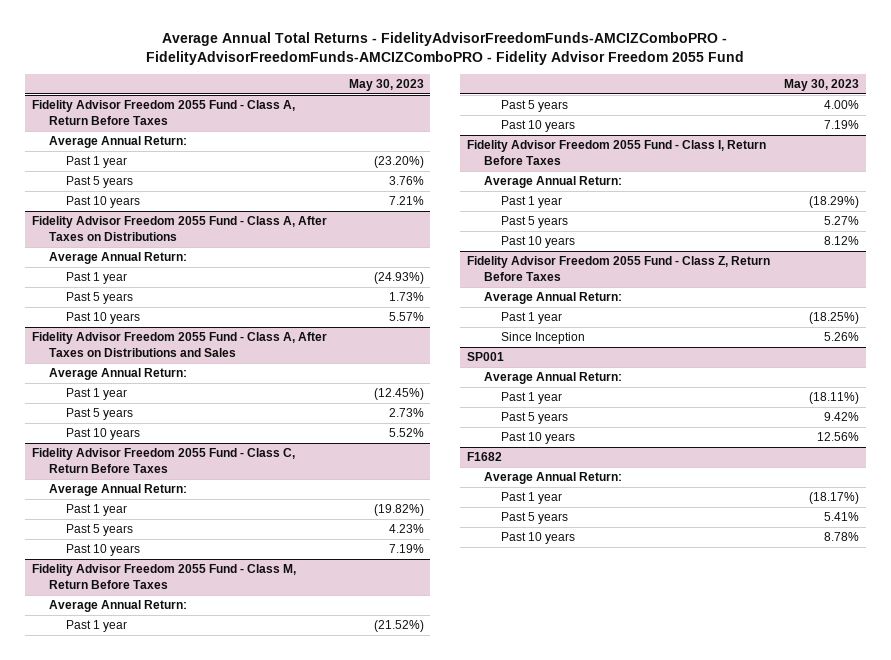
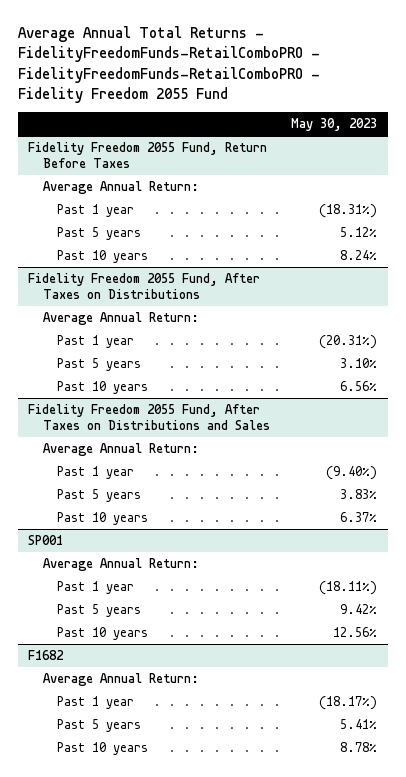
- Average Annual Total Returns - FidelityAdvisorFreedomFunds-AMCIZComboPRO - FidelityAdvisorFreedomFunds-AMCIZComboPRO - Fidelity Advisor Freedom 2055 Fund
+ Average Annual Total Returns - FidelityFreedomFunds-RetailComboPRO - FidelityFreedomFunds-RetailComboPRO - Fidelity Freedom 2055 Fund
- Fidelity Advisor Freedom 2055 Fund - Class A, Return Before Taxes
- Average Annual Return:
- Past 1 year | (23.20%)
- Past 5 years | 3.76%
- Past 10 years | 7.21%
- Fidelity Advisor Freedom 2055 Fund - Class A, After Taxes on Distributions
- Average Annual Return:
- Past 1 year | (24.93%)
- Past 5 years | 1.73%
- Past 10 years | 5.57%
- Fidelity Advisor Freedom 2055 Fund - Class A, After Taxes on Distributions and Sales
- Average Annual Return:
- Past 1 year | (12.45%)
- Past 5 years | 2.73%
- Past 10 years | 5.52%
- Fidelity Advisor Freedom 2055 Fund - Class C, Return Before Taxes
- Average Annual Return:
- Past 1 year | (19.82%)
- Past 5 years | 4.23%
- Past 10 years | 7.19%
- Fidelity Advisor Freedom 2055 Fund - Class M, Return Before Taxes
+ Fidelity Freedom 2055 Fund, Return Before Taxes
- Past 1 year | (21.52%)
- Past 5 years | 4.00%
- Past 10 years | 7.19%
- Fidelity Advisor Freedom 2055 Fund - Class I, Return Before Taxes
+ Past 1 year | (18.31%)
+ Past 5 years | 5.12%
+ Past 10 years | 8.24%
+ Fidelity Freedom 2055 Fund, After Taxes on Distributions
- Past 1 year | (18.29%)
- Past 5 years | 5.27%
- Past 10 years | 8.12%
- Fidelity Advisor Freedom 2055 Fund - Class Z, Return Before Taxes
+ Past 1 year | (20.31%)
+ Past 5 years | 3.10%
+ Past 10 years | 6.56%
+ Fidelity Freedom 2055 Fund, After Taxes on Distributions and Sales
- Past 1 year | (18.25%)
- Since Inception | 5.26%
+ Past 1 year | (9.40%)
+ Past 5 years | 3.83%
+ Past 10 years | 6.37%

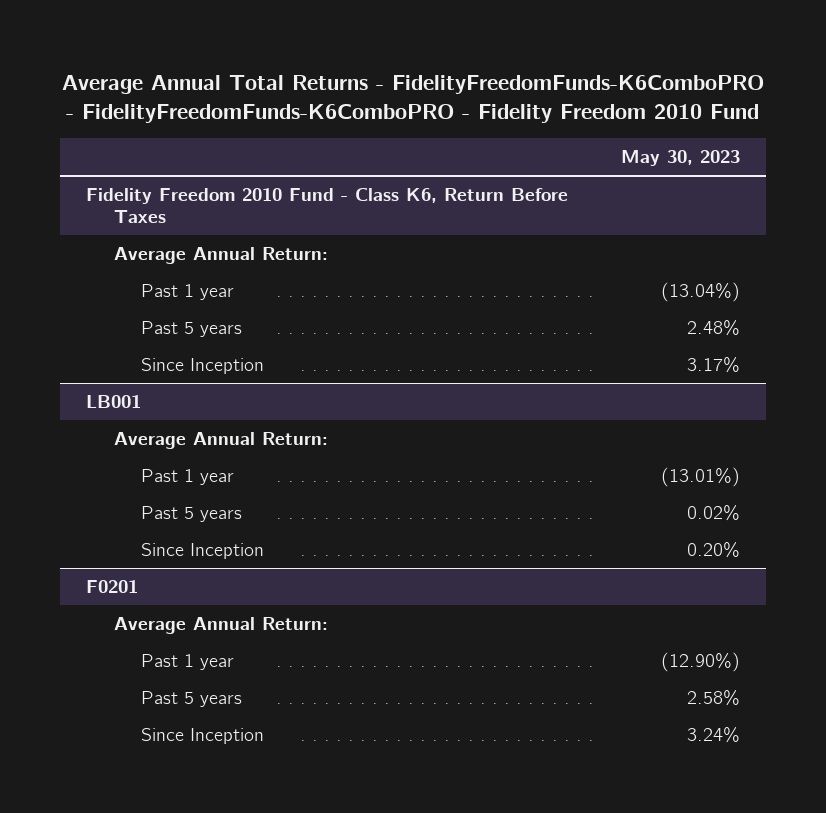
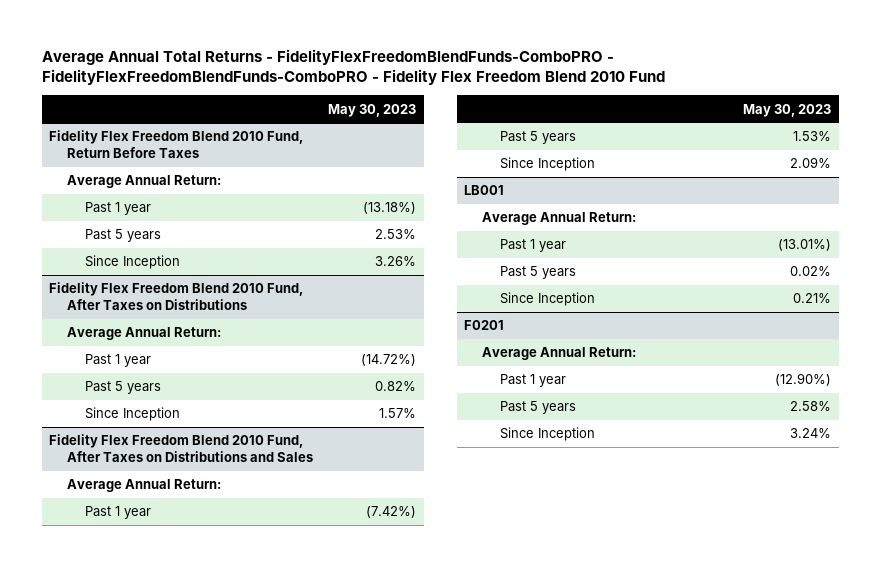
- Average Annual Total Returns - FidelityFreedomFunds-K6ComboPRO - FidelityFreedomFunds-K6ComboPRO - Fidelity Freedom 2010 Fund
+ Average Annual Total Returns - FidelityFlexFreedomBlendFunds-ComboPRO - FidelityFlexFreedomBlendFunds-ComboPRO - Fidelity Flex Freedom Blend 2010 Fund
- Fidelity Freedom 2010 Fund - Class K6, Return Before Taxes
+ Fidelity Flex Freedom Blend 2010 Fund, Return Before Taxes
- Past 1 year | (13.04%)
- Past 5 years | 2.48%
- Since Inception | 3.17%
+ Past 1 year | (13.18%)
+ Past 5 years | 2.53%
+ Since Inception | 3.26%
+ Fidelity Flex Freedom Blend 2010 Fund, After Taxes on Distributions
+ Average Annual Return:
+ Past 1 year | (14.72%)
+ Past 5 years | 0.82%
+ Since Inception | 1.57%
+ Fidelity Flex Freedom Blend 2010 Fund, After Taxes on Distributions and Sales
+ Average Annual Return:
+ Past 1 year | (7.42%)
+ Past 5 years | 1.53%
+ Since Inception | 2.09%
@ LB001
- Since Inception | 0.20%
+ Since Inception | 0.21%

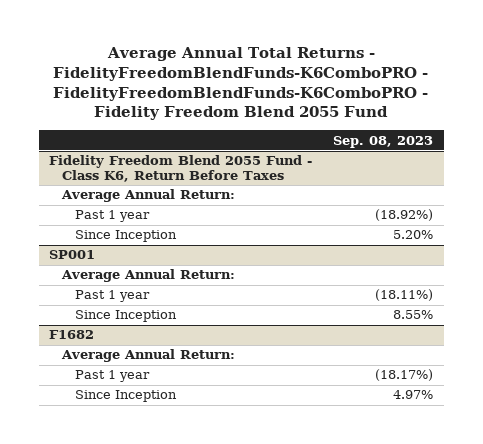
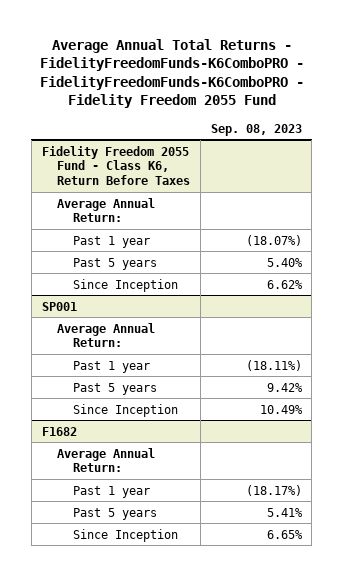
- Average Annual Total Returns - FidelityFreedomBlendFunds-K6ComboPRO - FidelityFreedomBlendFunds-K6ComboPRO - Fidelity Freedom Blend 2055 Fund
+ Average Annual Total Returns - FidelityFreedomFunds-K6ComboPRO - FidelityFreedomFunds-K6ComboPRO - Fidelity Freedom 2055 Fund
- Fidelity Freedom Blend 2055 Fund - Class K6, Return Before Taxes
+ Fidelity Freedom 2055 Fund - Class K6, Return Before Taxes
- Past 1 year | (18.92%)
- Since Inception | 5.20%
+ Past 1 year | (18.07%)
+ Past 5 years | 5.40%
+ Since Inception | 6.62%
@ SP001
- Since Inception | 8.55%
+ Past 5 years | 9.42%
+ Since Inception | 10.49%
@ F1682
- Since Inception | 4.97%
+ Past 5 years | 5.41%
+ Since Inception | 6.65%

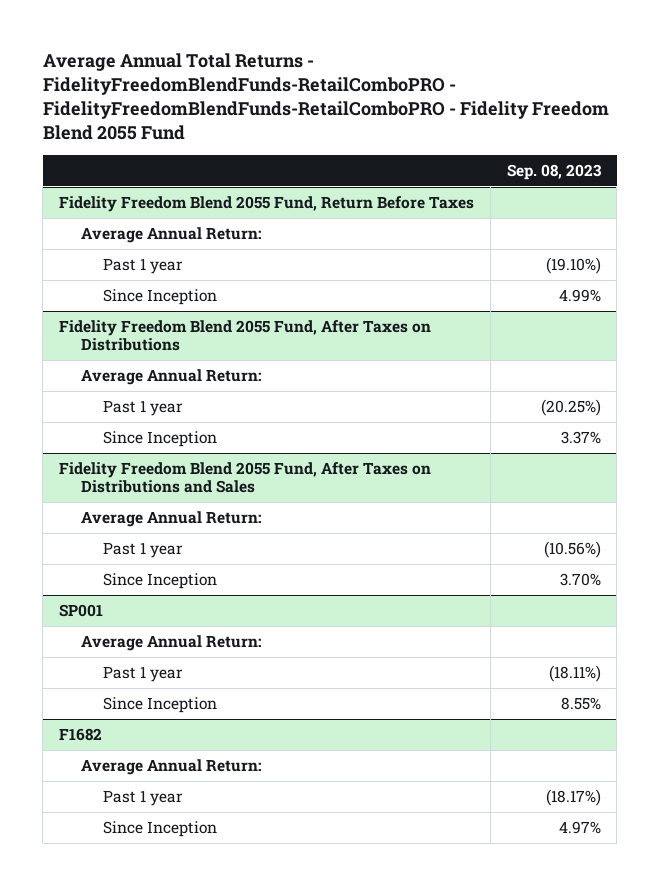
- Average Annual Total Returns - FidelityFreedomFunds-K6ComboPRO - FidelityFreedomFunds-K6ComboPRO - Fidelity Freedom 2055 Fund
+ Average Annual Total Returns - FidelityFreedomBlendFunds-RetailComboPRO - FidelityFreedomBlendFunds-RetailComboPRO - Fidelity Freedom Blend 2055 Fund
- Fidelity Freedom 2055 Fund - Class K6, Return Before Taxes
+ Fidelity Freedom Blend 2055 Fund, Return Before Taxes
- Past 1 year | (18.07%)
- Past 5 years | 5.40%
- Since Inception | 6.62%
+ Past 1 year | (19.10%)
+ Since Inception | 4.99%
+ Fidelity Freedom Blend 2055 Fund, After Taxes on Distributions
+ Average Annual Return:
+ Past 1 year | (20.25%)
+ Since Inception | 3.37%
+ Fidelity Freedom Blend 2055 Fund, After Taxes on Distributions and Sales
+ Average Annual Return:
+ Past 1 year | (10.56%)
+ Since Inception | 3.70%
@ SP001
- Past 5 years | 9.42%
- Since Inception | 10.49%
+ Since Inception | 8.55%
@ F1682
- Past 5 years | 5.41%
- Since Inception | 6.65%
+ Since Inception | 4.97%

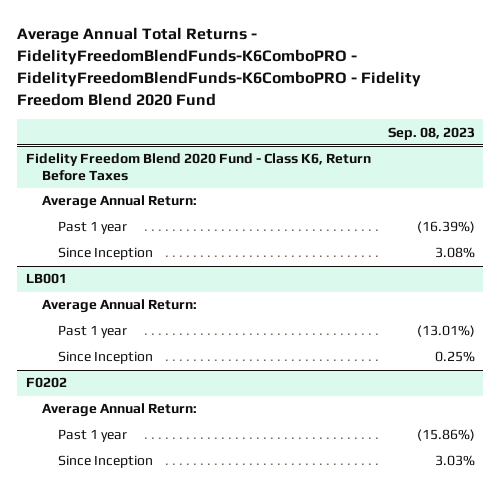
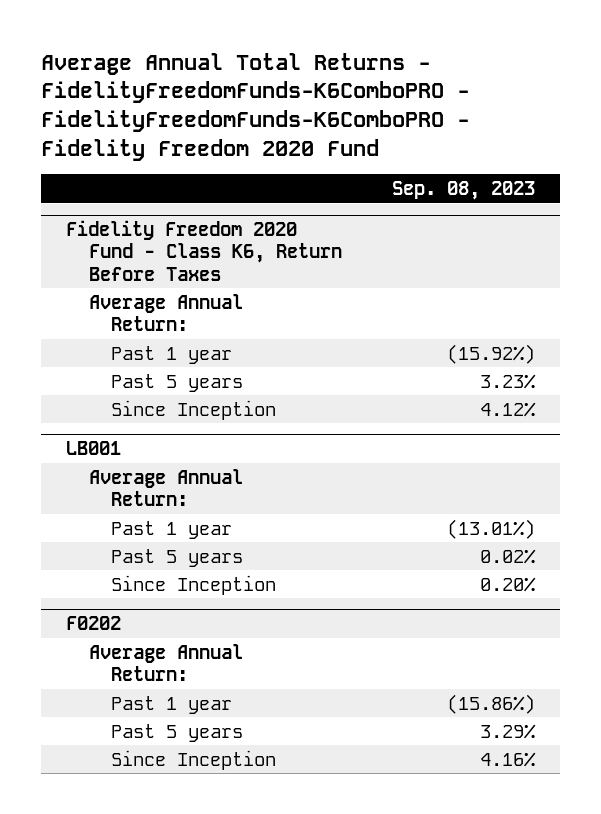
- Average Annual Total Returns - FidelityFreedomBlendFunds-K6ComboPRO - FidelityFreedomBlendFunds-K6ComboPRO - Fidelity Freedom Blend 2020 Fund
+ Average Annual Total Returns - FidelityFreedomFunds-K6ComboPRO - FidelityFreedomFunds-K6ComboPRO - Fidelity Freedom 2020 Fund
- Fidelity Freedom Blend 2020 Fund - Class K6, Return Before Taxes
+ Fidelity Freedom 2020 Fund - Class K6, Return Before Taxes
- Past 1 year | (16.39%)
- Since Inception | 3.08%
+ Past 1 year | (15.92%)
+ Past 5 years | 3.23%
+ Since Inception | 4.12%
@ LB001
- Since Inception | 0.25%
+ Past 5 years | 0.02%
+ Since Inception | 0.20%
@ F0202
- Since Inception | 3.03%
+ Past 5 years | 3.29%
+ Since Inception | 4.16%

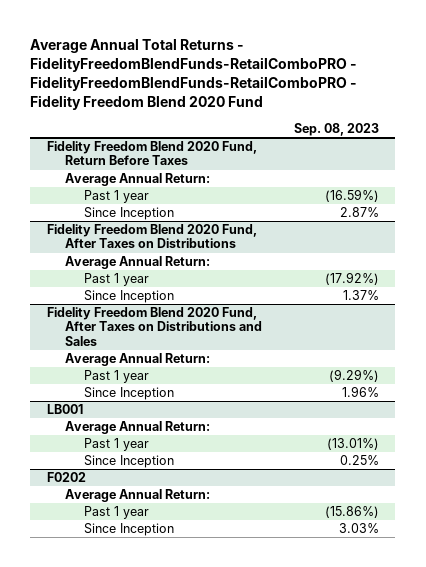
- Average Annual Total Returns - FidelityFreedomFunds-K6ComboPRO - FidelityFreedomFunds-K6ComboPRO - Fidelity Freedom 2020 Fund
+ Average Annual Total Returns - FidelityFreedomBlendFunds-RetailComboPRO - FidelityFreedomBlendFunds-RetailComboPRO - Fidelity Freedom Blend 2020 Fund
- Fidelity Freedom 2020 Fund - Class K6, Return Before Taxes
+ Fidelity Freedom Blend 2020 Fund, Return Before Taxes
- Past 1 year | (15.92%)
- Past 5 years | 3.23%
- Since Inception | 4.12%
+ Past 1 year | (16.59%)
+ Since Inception | 2.87%
+ Fidelity Freedom Blend 2020 Fund, After Taxes on Distributions
+ Average Annual Return:
+ Past 1 year | (17.92%)
+ Since Inception | 1.37%
+ Fidelity Freedom Blend 2020 Fund, After Taxes on Distributions and Sales
+ Average Annual Return:
+ Past 1 year | (9.29%)
+ Since Inception | 1.96%
@ LB001
- Past 5 years | 0.02%
- Since Inception | 0.20%
+ Since Inception | 0.25%
@ F0202
- Past 5 years | 3.29%
- Since Inception | 4.16%
+ Since Inception | 3.03%

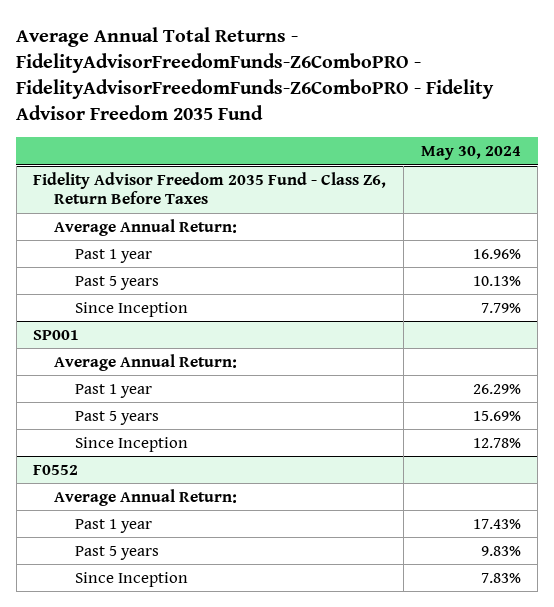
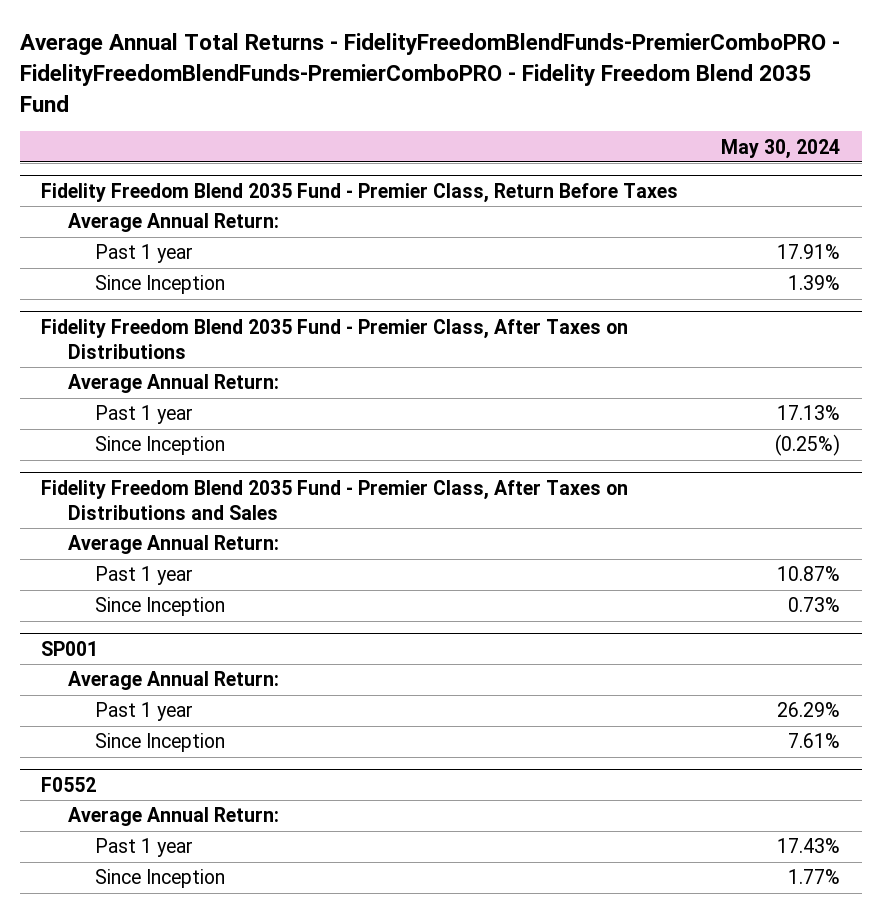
- Average Annual Total Returns - FidelityAdvisorFreedomFunds-Z6ComboPRO - FidelityAdvisorFreedomFunds-Z6ComboPRO - Fidelity Advisor Freedom 2035 Fund
+ Average Annual Total Returns - FidelityFreedomBlendFunds-PremierComboPRO - FidelityFreedomBlendFunds-PremierComboPRO - Fidelity Freedom Blend 2035 Fund
- Fidelity Advisor Freedom 2035 Fund - Class Z6, Return Before Taxes
+ Fidelity Freedom Blend 2035 Fund - Premier Class, Return Before Taxes
- Past 1 year | 16.96%
- Past 5 years | 10.13%
- Since Inception | 7.79%
+ Past 1 year | 17.91%
+ Since Inception | 1.39%
+ Fidelity Freedom Blend 2035 Fund - Premier Class, After Taxes on Distributions
+ Average Annual Return:
+ Past 1 year | 17.13%
+ Since Inception | (0.25%)
+ Fidelity Freedom Blend 2035 Fund - Premier Class, After Taxes on Distributions and Sales
+ Average Annual Return:
+ Past 1 year | 10.87%
+ Since Inception | 0.73%
@ SP001
- Past 5 years | 15.69%
- Since Inception | 12.78%
+ Since Inception | 7.61%
@ F0552
- Past 5 years | 9.83%
- Since Inception | 7.83%
+ Since Inception | 1.77%

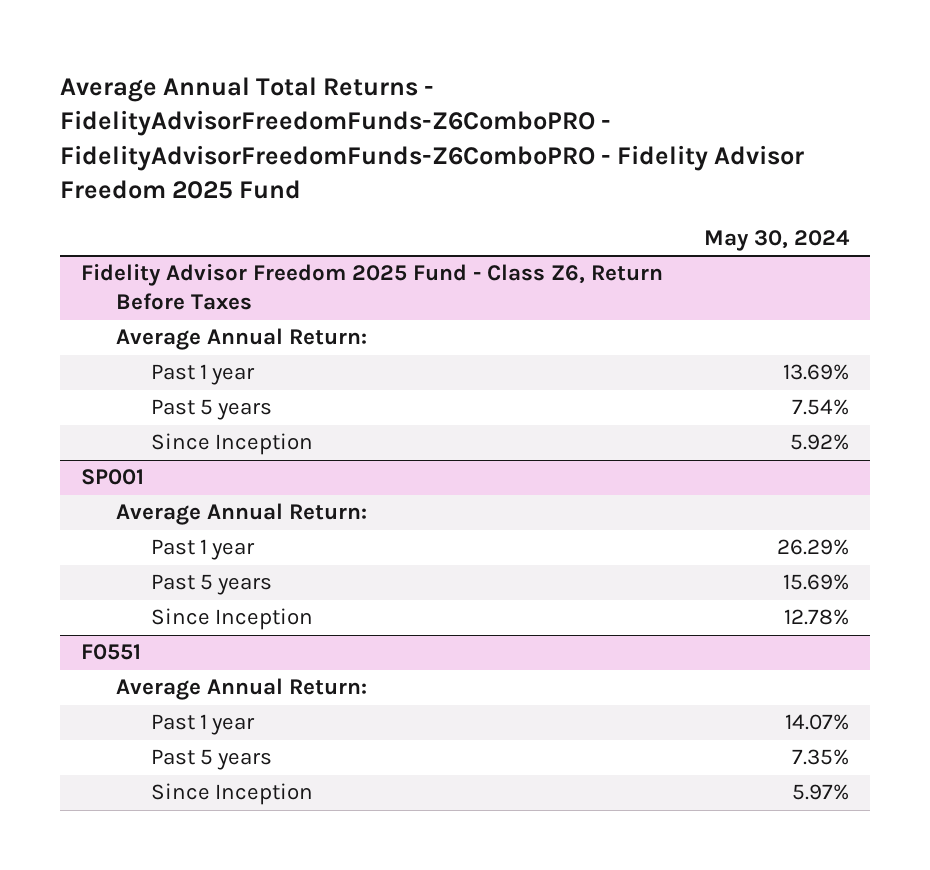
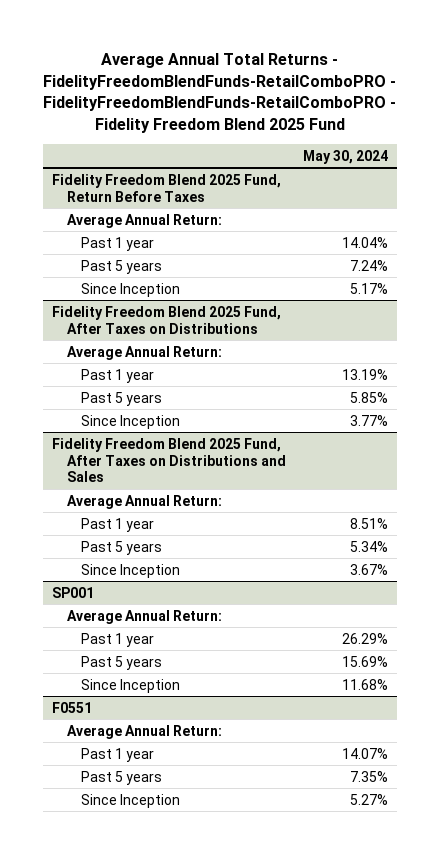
- Average Annual Total Returns - FidelityAdvisorFreedomFunds-Z6ComboPRO - FidelityAdvisorFreedomFunds-Z6ComboPRO - Fidelity Advisor Freedom 2025 Fund
+ Average Annual Total Returns - FidelityFreedomBlendFunds-RetailComboPRO - FidelityFreedomBlendFunds-RetailComboPRO - Fidelity Freedom Blend 2025 Fund
- Fidelity Advisor Freedom 2025 Fund - Class Z6, Return Before Taxes
+ Fidelity Freedom Blend 2025 Fund, Return Before Taxes
- Past 1 year | 13.69%
- Past 5 years | 7.54%
- Since Inception | 5.92%
+ Past 1 year | 14.04%
+ Past 5 years | 7.24%
+ Since Inception | 5.17%
+ Fidelity Freedom Blend 2025 Fund, After Taxes on Distributions
+ Average Annual Return:
+ Past 1 year | 13.19%
+ Past 5 years | 5.85%
+ Since Inception | 3.77%
+ Fidelity Freedom Blend 2025 Fund, After Taxes on Distributions and Sales
+ Average Annual Return:
+ Past 1 year | 8.51%
+ Past 5 years | 5.34%
+ Since Inception | 3.67%
@ SP001
- Since Inception | 12.78%
+ Since Inception | 11.68%
@ F0551
- Since Inception | 5.97%
+ Since Inception | 5.27%

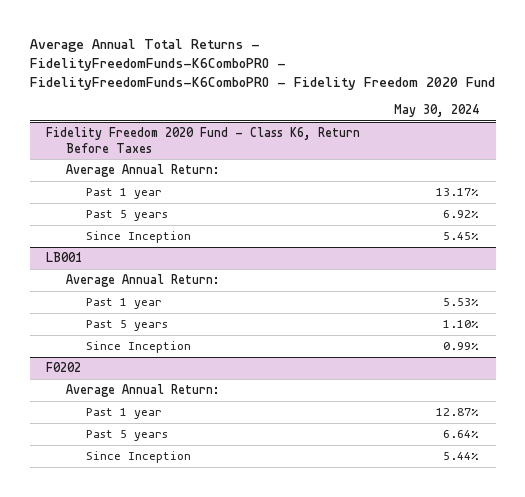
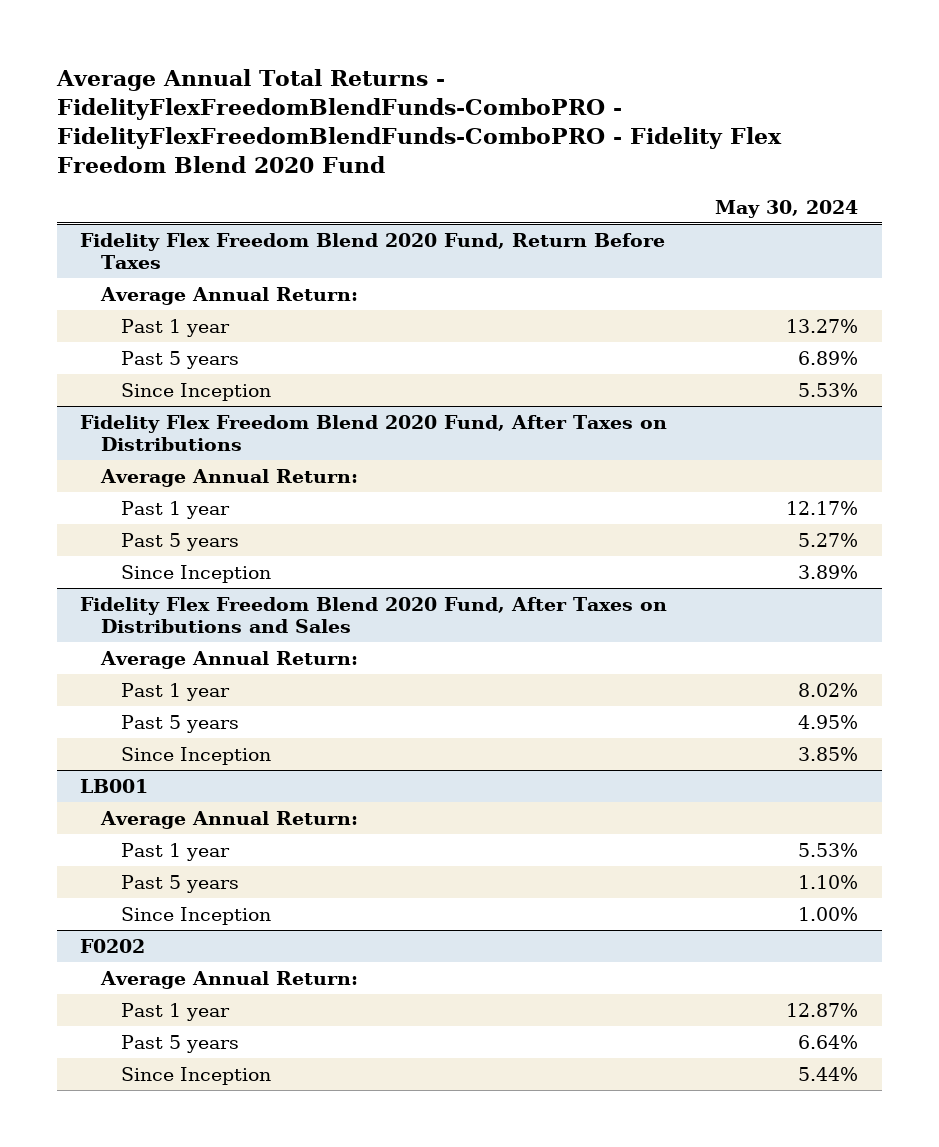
- Average Annual Total Returns - FidelityFreedomFunds-K6ComboPRO - FidelityFreedomFunds-K6ComboPRO - Fidelity Freedom 2020 Fund
+ Average Annual Total Returns - FidelityFlexFreedomBlendFunds-ComboPRO - FidelityFlexFreedomBlendFunds-ComboPRO - Fidelity Flex Freedom Blend 2020 Fund
- Fidelity Freedom 2020 Fund - Class K6, Return Before Taxes
+ Fidelity Flex Freedom Blend 2020 Fund, Return Before Taxes
- Past 1 year | 13.17%
- Past 5 years | 6.92%
- Since Inception | 5.45%
+ Past 1 year | 13.27%
+ Past 5 years | 6.89%
+ Since Inception | 5.53%
+ Fidelity Flex Freedom Blend 2020 Fund, After Taxes on Distributions
+ Average Annual Return:
+ Past 1 year | 12.17%
+ Past 5 years | 5.27%
+ Since Inception | 3.89%
+ Fidelity Flex Freedom Blend 2020 Fund, After Taxes on Distributions and Sales
+ Average Annual Return:
+ Past 1 year | 8.02%
+ Past 5 years | 4.95%
+ Since Inception | 3.85%
@ LB001
- Since Inception | 0.99%
+ Since Inception | 1.00%

